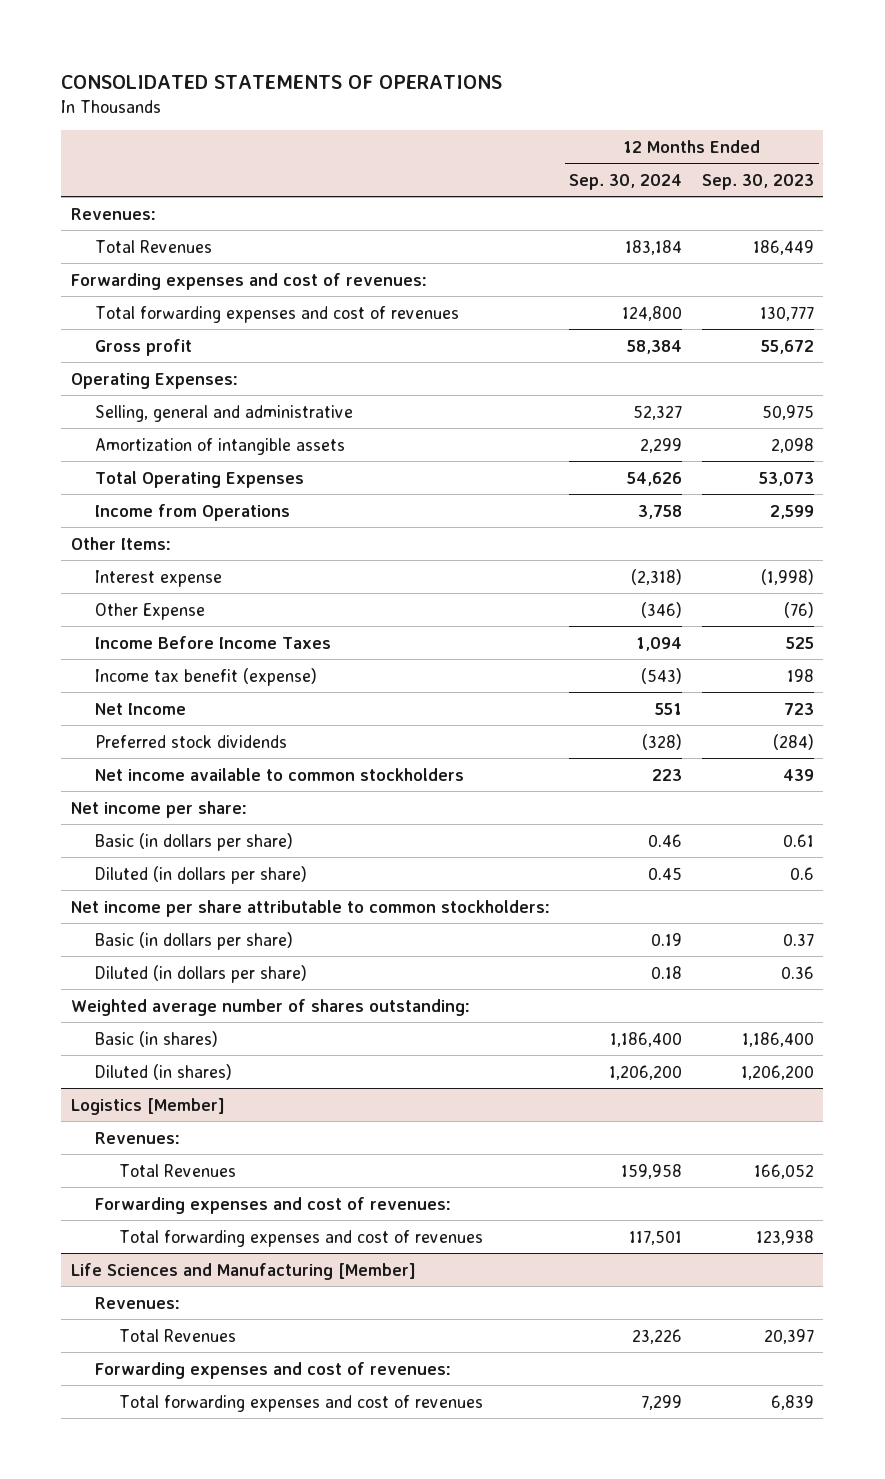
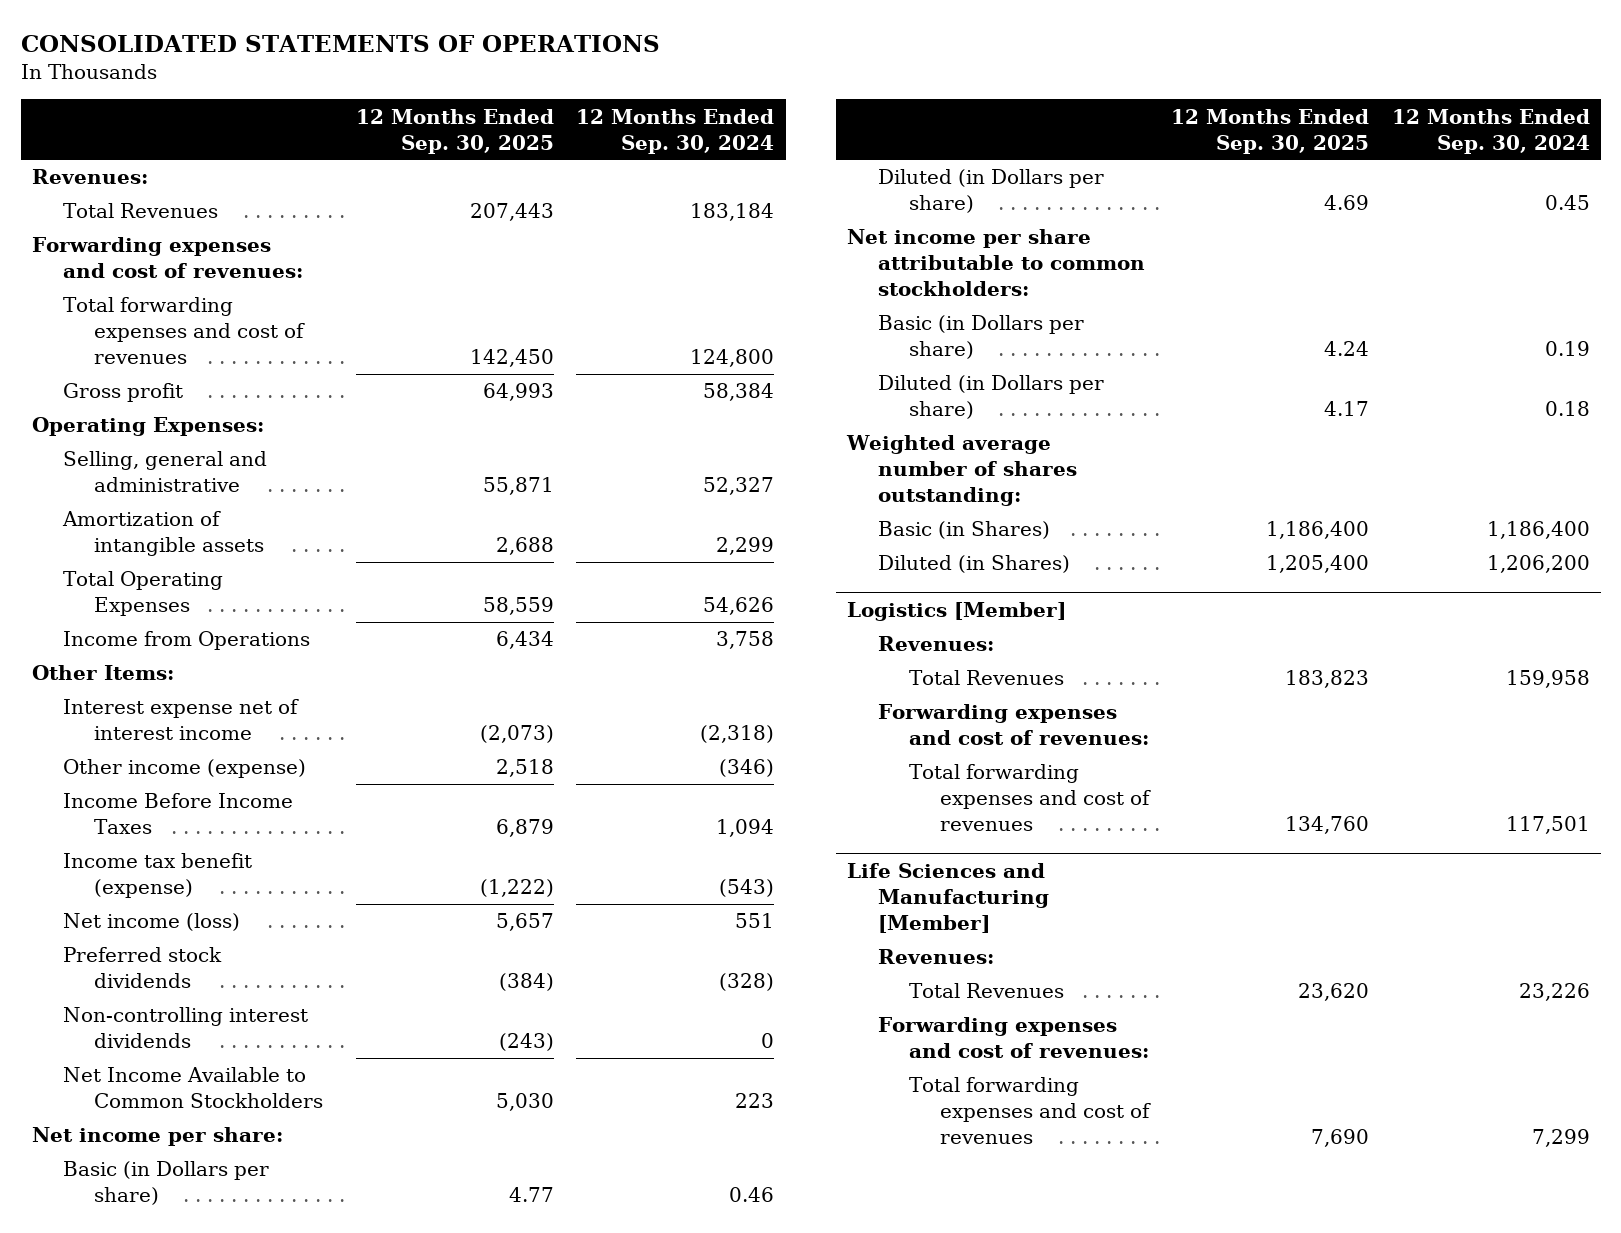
- | 12 Months Ended Sep. 30, 2024 | 12 Months Ended Sep. 30, 2023
+ | 12 Months Ended Sep. 30, 2025 | 12 Months Ended Sep. 30, 2024
- Interest expense | (2,318) | (1,998)
- Other Expense | (346) | (76)
+ Interest expense net of interest income | (2,073) | (2,318)
+ Other income (expense) | 2,518 | (346)
- Net Income | 551 | 723
+ Net income (loss) | 5,657 | 551
- Net income available to common stockholders | 223 | 439
+ Non-controlling interest dividends | (243) | 0
+ Net Income Available to Common Stockholders | 5,030 | 223
- Basic (in dollars per share) | 0.46 | 0.61
- Diluted (in dollars per share) | 0.45 | 0.6
+ Basic (in Dollars per share) | 4.77 | 0.46
+ Diluted (in Dollars per share) | 4.69 | 0.45
- Basic (in dollars per share) | 0.19 | 0.37
- Diluted (in dollars per share) | 0.18 | 0.36
+ Basic (in Dollars per share) | 4.24 | 0.19
+ Diluted (in Dollars per share) | 4.17 | 0.18
- Basic (in shares) | 1,186,400 | 1,186,400
- Diluted (in shares) | 1,206,200 | 1,206,200
+ Basic (in Shares) | 1,186,400 | 1,186,400
+ Diluted (in Shares) | 1,205,400 | 1,206,200

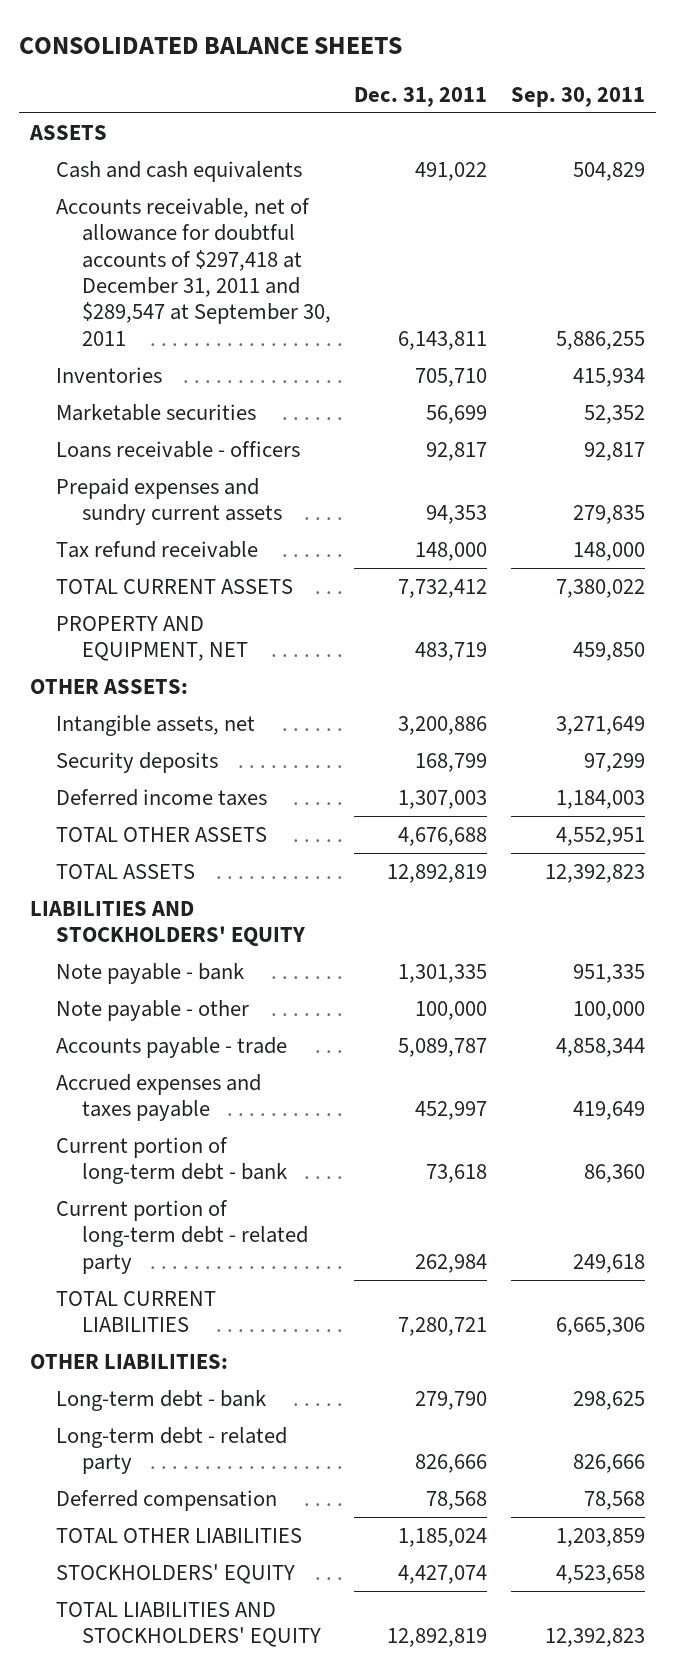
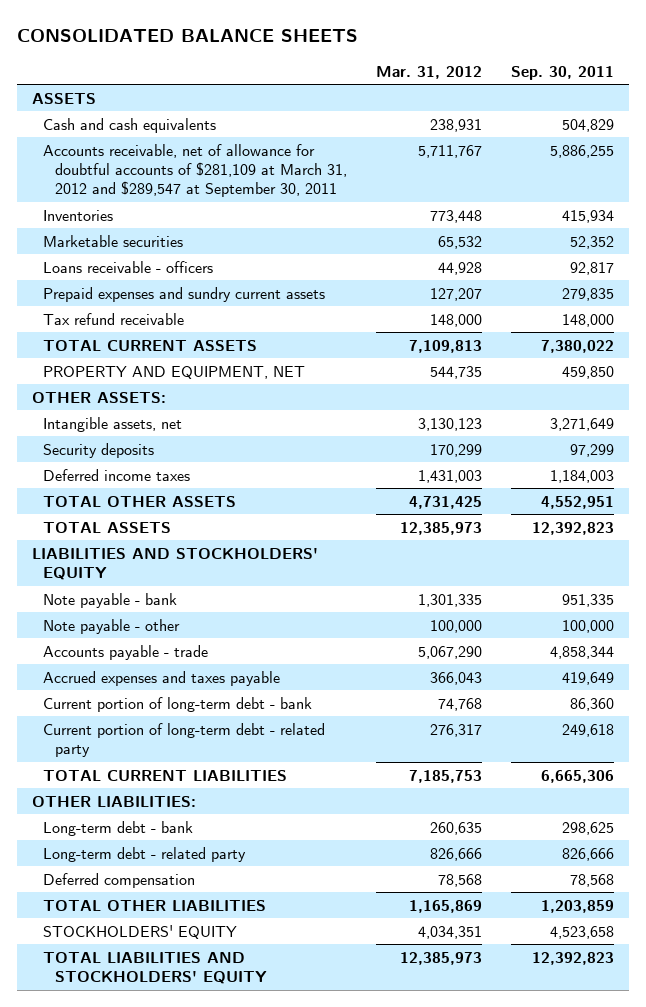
- | Dec. 31, 2011 | Sep. 30, 2011
+ | Mar. 31, 2012 | Sep. 30, 2011
- Accounts receivable, net of allowance for doubtful accounts of $297,418 at December 31, 2011 and $289,547 at September 30, 2011 | 6,143,811 | 5,886,255
+ Accounts receivable, net of allowance for doubtful accounts of $281,109 at March 31, 2012 and $289,547 at September 30, 2011 | 5,711,767 | 5,886,255

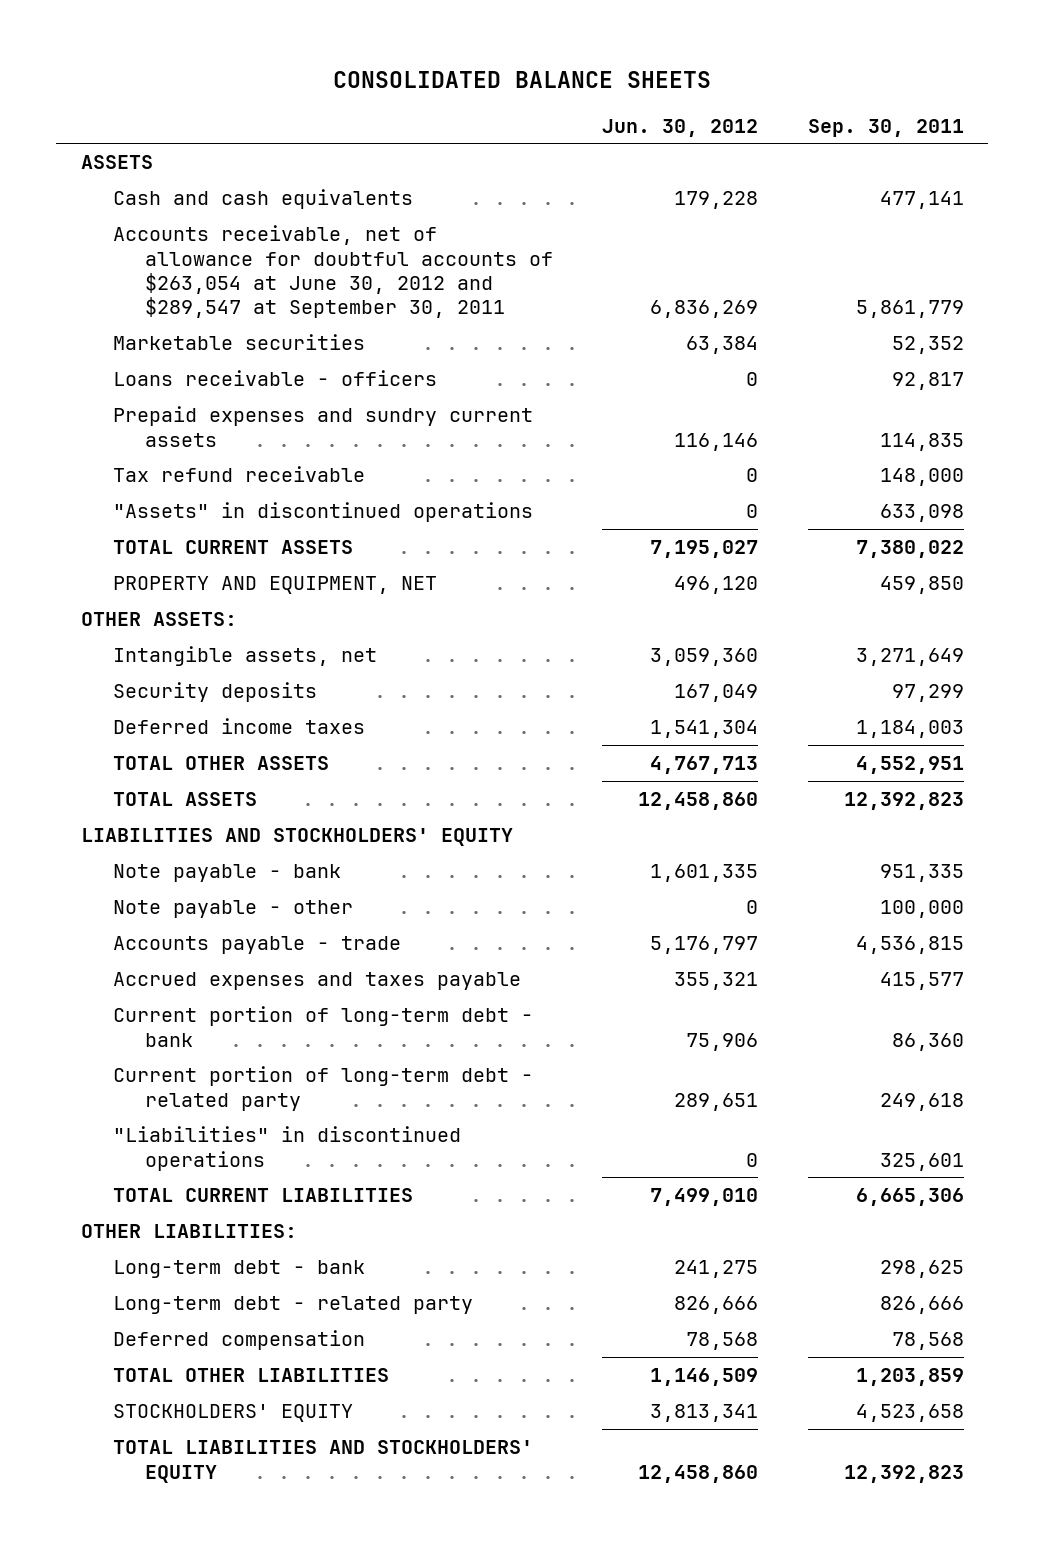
- | Mar. 31, 2012 | Sep. 30, 2011
+ | Jun. 30, 2012 | Sep. 30, 2011
- Cash and cash equivalents | 238,931 | 504,829
- Accounts receivable, net of allowance for doubtful accounts of $281,109 at March 31, 2012 and $289,547 at September 30, 2011 | 5,711,767 | 5,886,255
- Inventories | 773,448 | 415,934
+ Cash and cash equivalents | 179,228 | 477,141
+ Accounts receivable, net of allowance for doubtful accounts of $263,054 at June 30, 2012 and $289,547 at September 30, 2011 | 6,836,269 | 5,861,779
- Prepaid expenses and sundry current assets | 127,207 | 279,835
+ Prepaid expenses and sundry current assets | 116,146 | 114,835
+ "Assets" in discontinued operations | 0 | 633,098
- Accounts payable - trade | 5,067,290 | 4,858,344
- Accrued expenses and taxes payable | 366,043 | 419,649
+ Accounts payable - trade | 5,176,797 | 4,536,815
+ Accrued expenses and taxes payable | 355,321 | 415,577
+ "Liabilities" in discontinued operations | 0 | 325,601

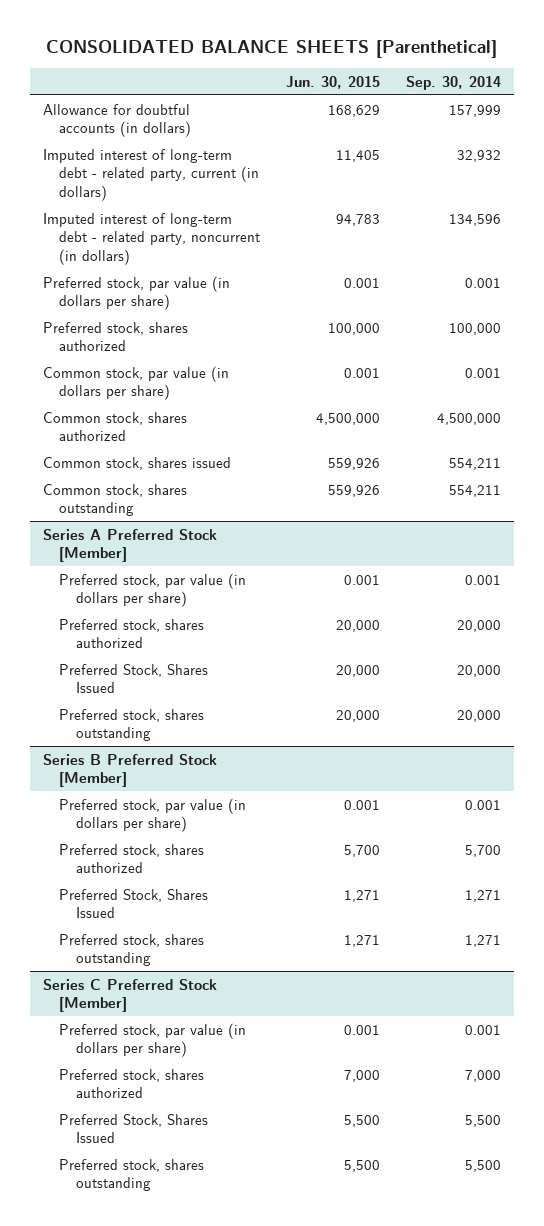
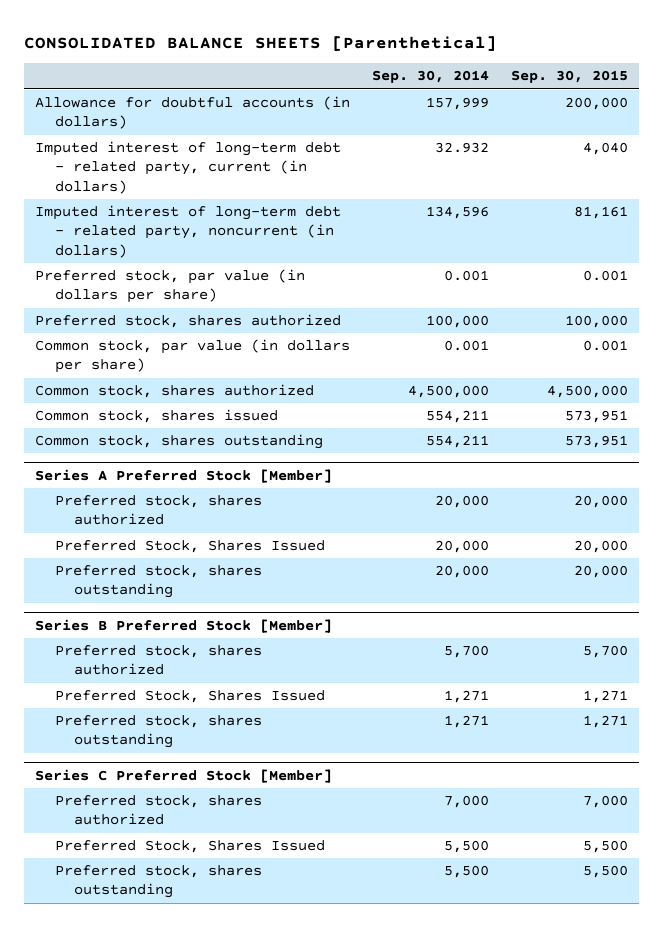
- | Jun. 30, 2015 | Sep. 30, 2014
+ | Sep. 30, 2014 | Sep. 30, 2015
- Imputed interest of long-term debt - related party, current (in dollars) | 11,405 | 32,932
+ Imputed interest of long-term debt - related party, current (in dollars) | 32.932 | 4,040
@ Series A Preferred Stock [Member]
- Preferred stock, par value (in dollars per share) | 0.001 | 0.001
@ Series B Preferred Stock [Member]
- Preferred stock, par value (in dollars per share) | 0.001 | 0.001
@ Series C Preferred Stock [Member]
- Preferred stock, par value (in dollars per share) | 0.001 | 0.001

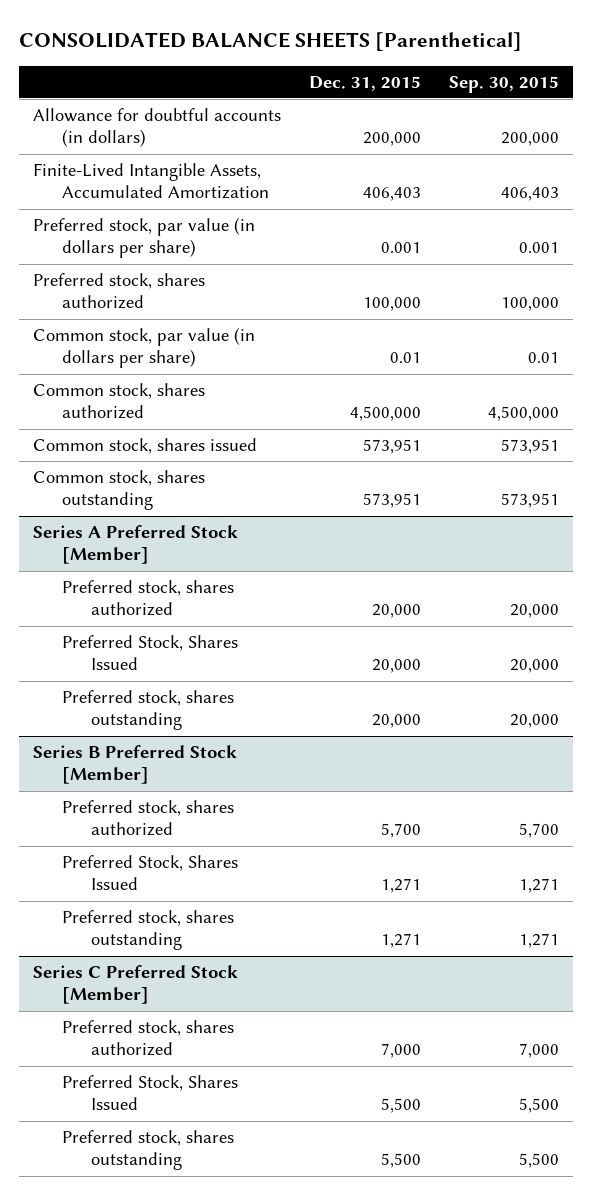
- | Sep. 30, 2014 | Sep. 30, 2015
+ | Dec. 31, 2015 | Sep. 30, 2015
- Imputed interest of long-term debt - related party, current (in dollars) | 32.932 | 4,040
- Imputed interest of long-term debt - related party, noncurrent (in dollars) | 134,596 | 81,161
+ Finite-Lived Intangible Assets, Accumulated Amortization | 406,403 | 406,403
- Common stock, par value (in dollars per share) | 0.001 | 0.001
+ Common stock, par value (in dollars per share) | 0.01 | 0.01

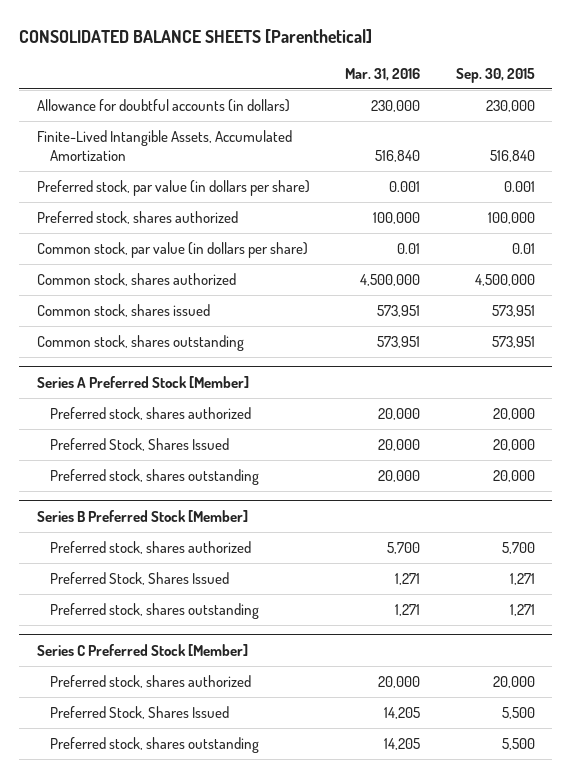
- | Dec. 31, 2015 | Sep. 30, 2015
+ | Mar. 31, 2016 | Sep. 30, 2015
- Allowance for doubtful accounts (in dollars) | 200,000 | 200,000
- Finite-Lived Intangible Assets, Accumulated Amortization | 406,403 | 406,403
+ Allowance for doubtful accounts (in dollars) | 230,000 | 230,000
+ Finite-Lived Intangible Assets, Accumulated Amortization | 516,840 | 516,840
@ Series C Preferred Stock [Member]
- Preferred stock, shares authorized | 7,000 | 7,000
+ Preferred stock, shares authorized | 20,000 | 20,000

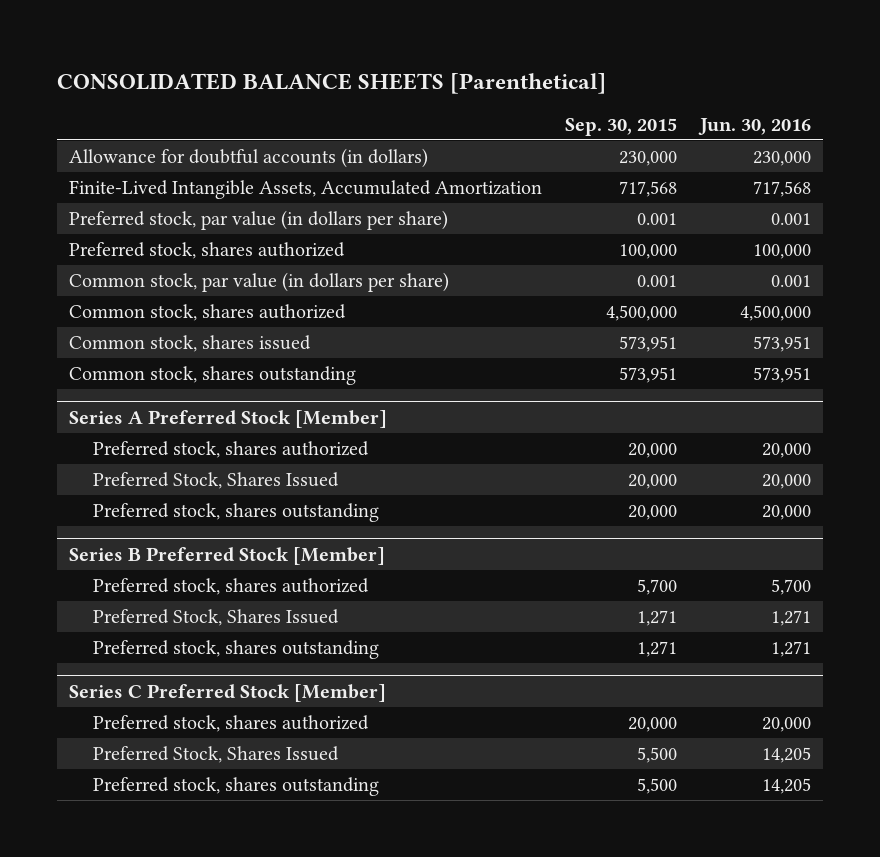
- | Mar. 31, 2016 | Sep. 30, 2015
+ | Sep. 30, 2015 | Jun. 30, 2016
- Finite-Lived Intangible Assets, Accumulated Amortization | 516,840 | 516,840
+ Finite-Lived Intangible Assets, Accumulated Amortization | 717,568 | 717,568
- Common stock, par value (in dollars per share) | 0.01 | 0.01
+ Common stock, par value (in dollars per share) | 0.001 | 0.001

